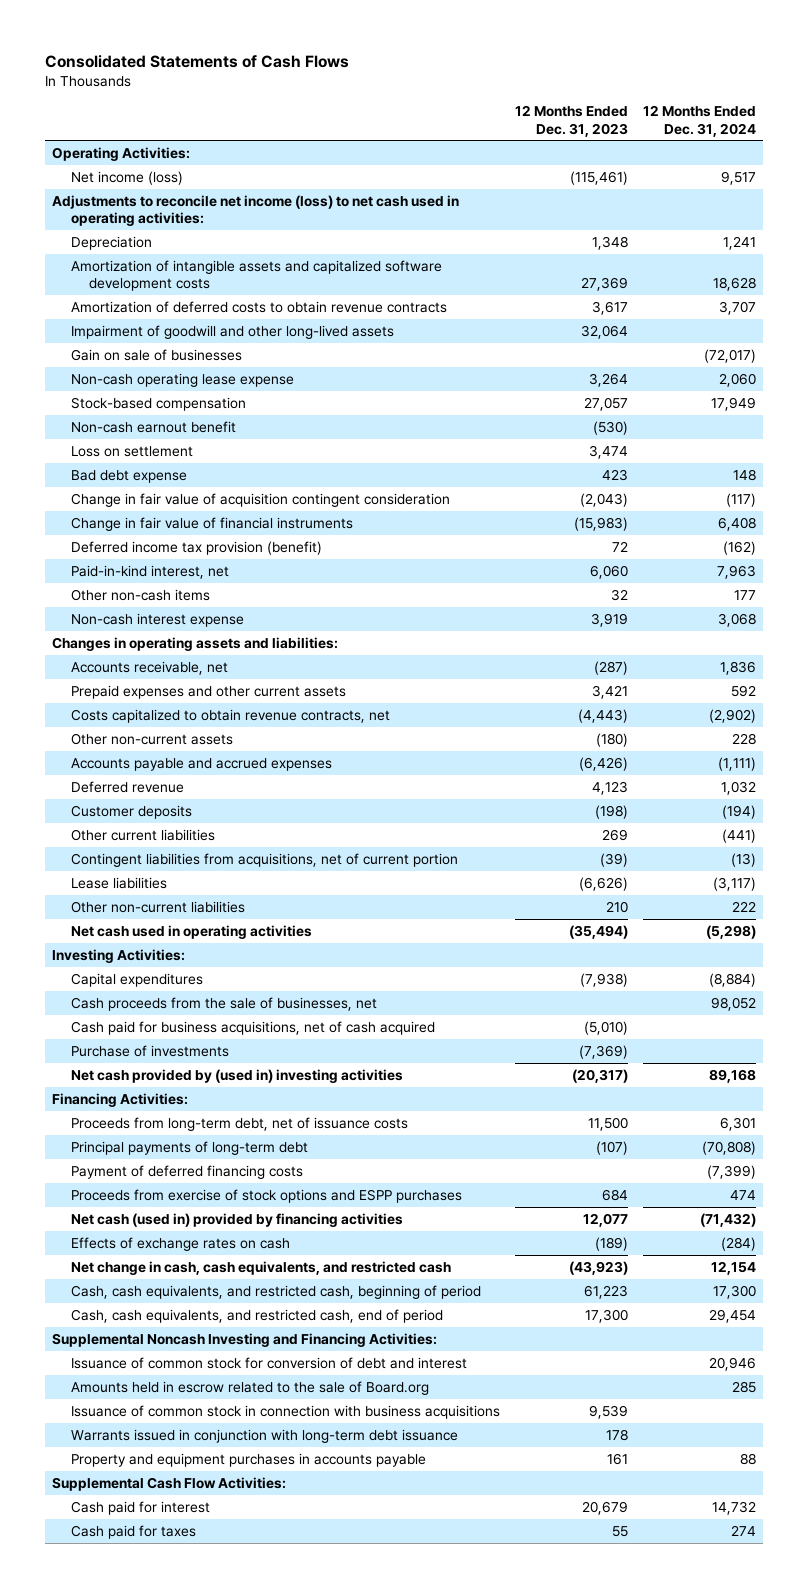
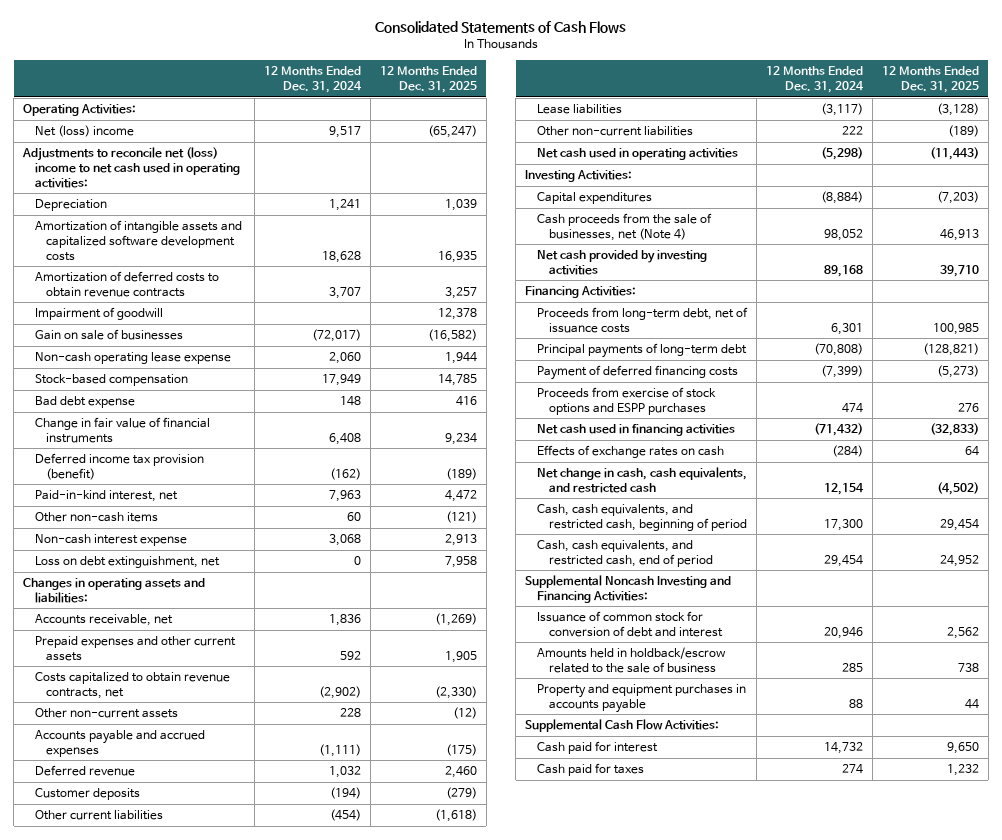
- | 12 Months Ended Dec. 31, 2023 | 12 Months Ended Dec. 31, 2024
+ | 12 Months Ended Dec. 31, 2024 | 12 Months Ended Dec. 31, 2025
- Net income (loss) | (115,461) | 9,517
- Adjustments to reconcile net income (loss) to net cash used in operating activities:
+ Net (loss) income | 9,517 | (65,247)
+ Adjustments to reconcile net (loss) income to net cash used in operating activities:
- Impairment of goodwill and other long-lived assets | 32,064 |
+ Impairment of goodwill | | 12,378
- Non-cash earnout benefit | (530) |
- Loss on settlement | 3,474 |
- Change in fair value of acquisition contingent consideration | (2,043) | (117)
- Other non-cash items | 32 | 177
+ Other non-cash items | 60 | (121)
+ Loss on debt extinguishment, net | 0 | 7,958
- Other current liabilities | 269 | (441)
- Contingent liabilities from acquisitions, net of current portion | (39) | (13)
+ Other current liabilities | (454) | (1,618)
- Cash proceeds from the sale of businesses, net | | 98,052
- Cash paid for business acquisitions, net of cash acquired | (5,010) |
- Purchase of investments | (7,369) |
- Net cash provided by (used in) investing activities | (20,317) | 89,168
+ Cash proceeds from the sale of businesses, net (Note 4) | 98,052 | 46,913
+ Net cash provided by investing activities | 89,168 | 39,710
- Net cash (used in) provided by financing activities | 12,077 | (71,432)
+ Net cash used in financing activities | (71,432) | (32,833)
- Amounts held in escrow related to the sale of Board.org | | 285
- Issuance of common stock in connection with business acquisitions | 9,539 |
- Warrants issued in conjunction with long-term debt issuance | 178 |
+ Amounts held in holdback/escrow related to the sale of business | 285 | 738

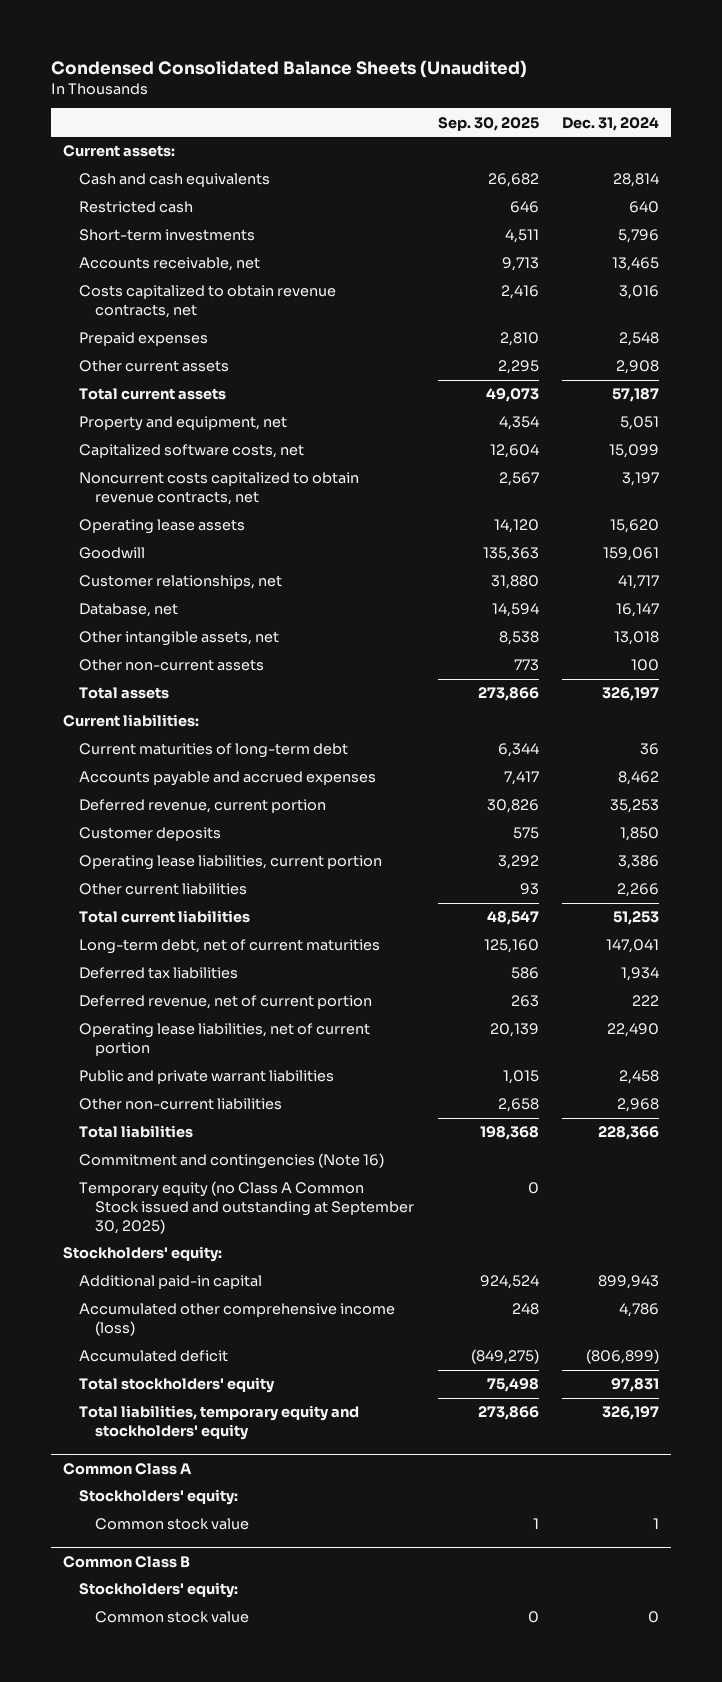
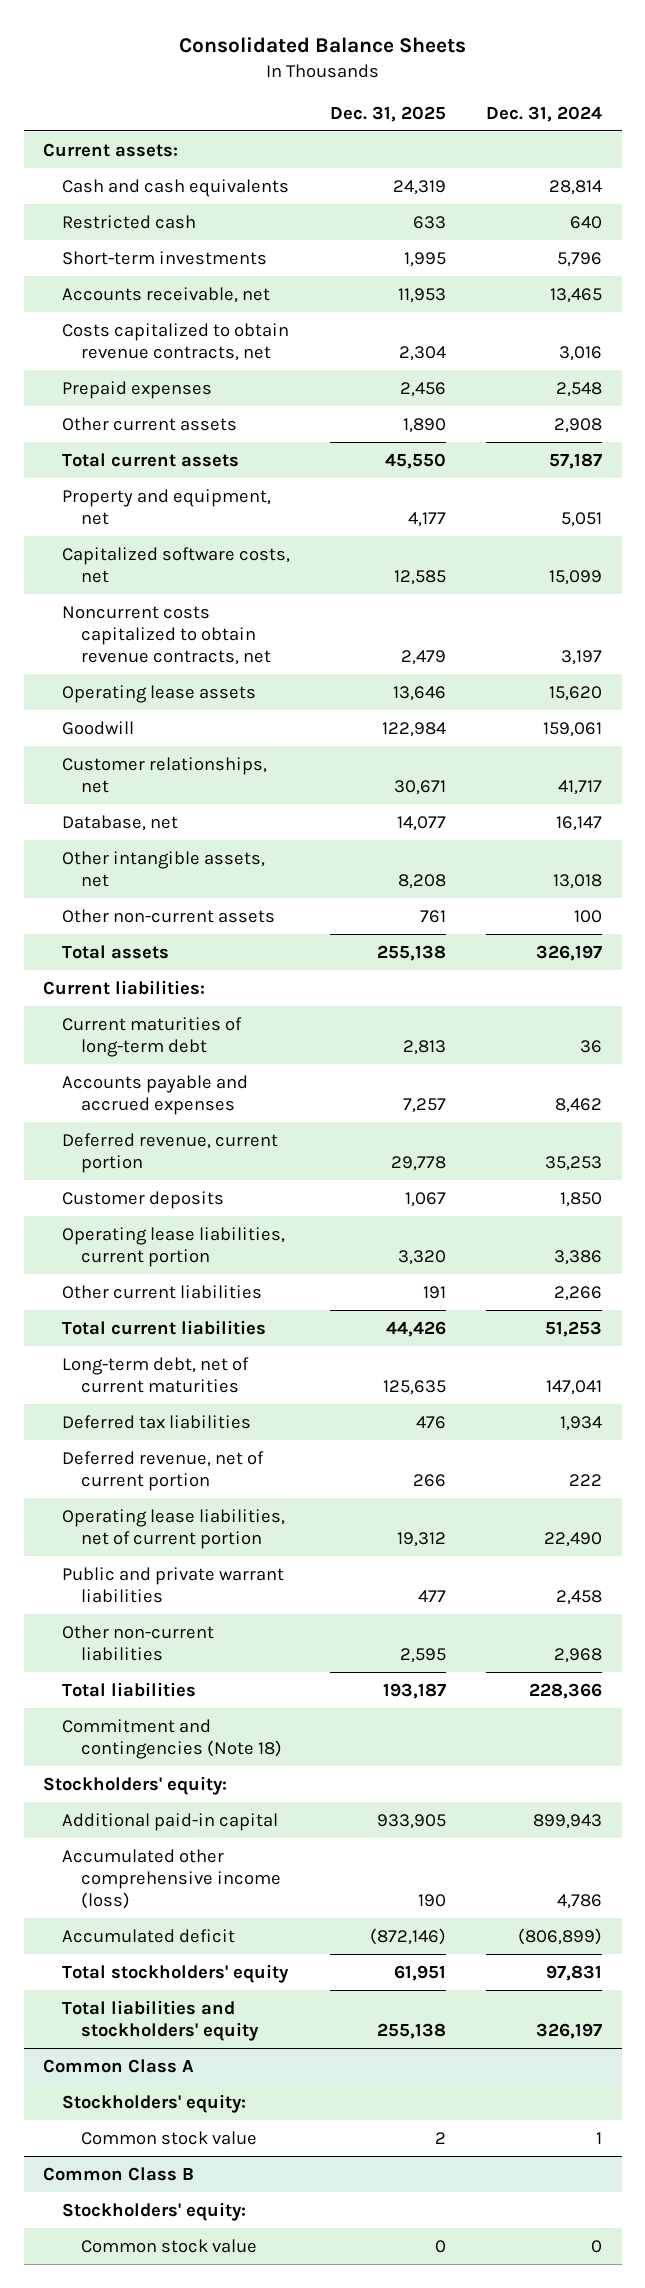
- Condensed Consolidated Balance Sheets (Unaudited)
+ Consolidated Balance Sheets
- | Sep. 30, 2025 | Dec. 31, 2024
+ | Dec. 31, 2025 | Dec. 31, 2024
- Commitment and contingencies (Note 16)
- Temporary equity (no Class A Common Stock issued and outstanding at September 30, 2025) | 0 |
+ Commitment and contingencies (Note 18)
- Total liabilities, temporary equity and stockholders' equity | 273,866 | 326,197
+ Total liabilities and stockholders' equity | 255,138 | 326,197

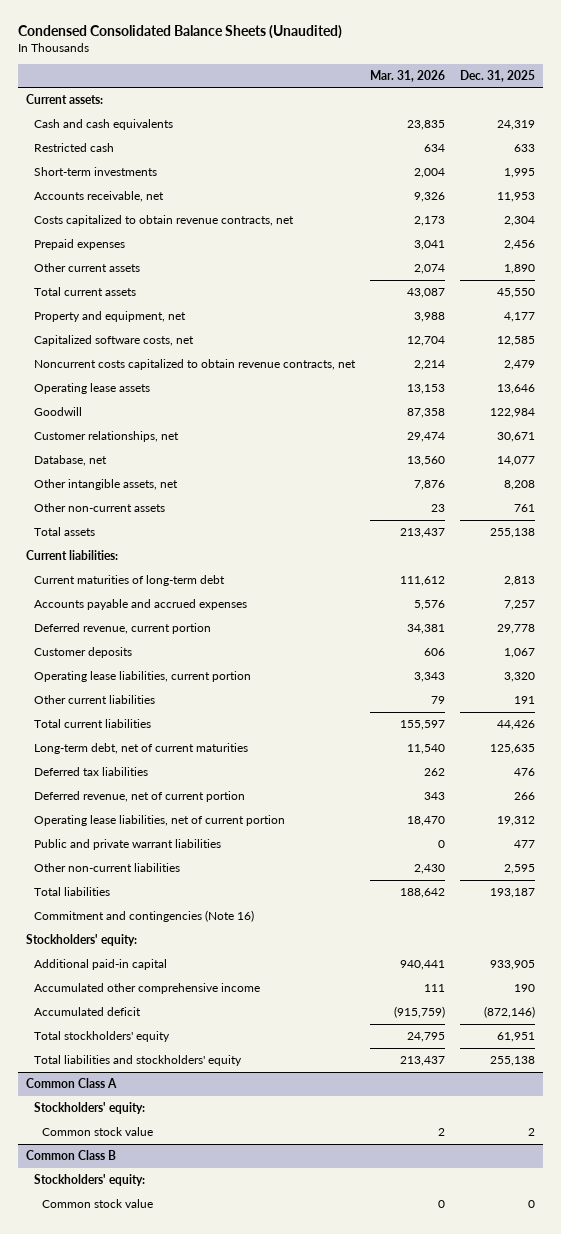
- Consolidated Balance Sheets
+ Condensed Consolidated Balance Sheets (Unaudited)
- | Dec. 31, 2025 | Dec. 31, 2024
+ | Mar. 31, 2026 | Dec. 31, 2025
- Commitment and contingencies (Note 18)
+ Commitment and contingencies (Note 16)
- Accumulated other comprehensive income (loss) | 190 | 4,786
+ Accumulated other comprehensive income | 111 | 190

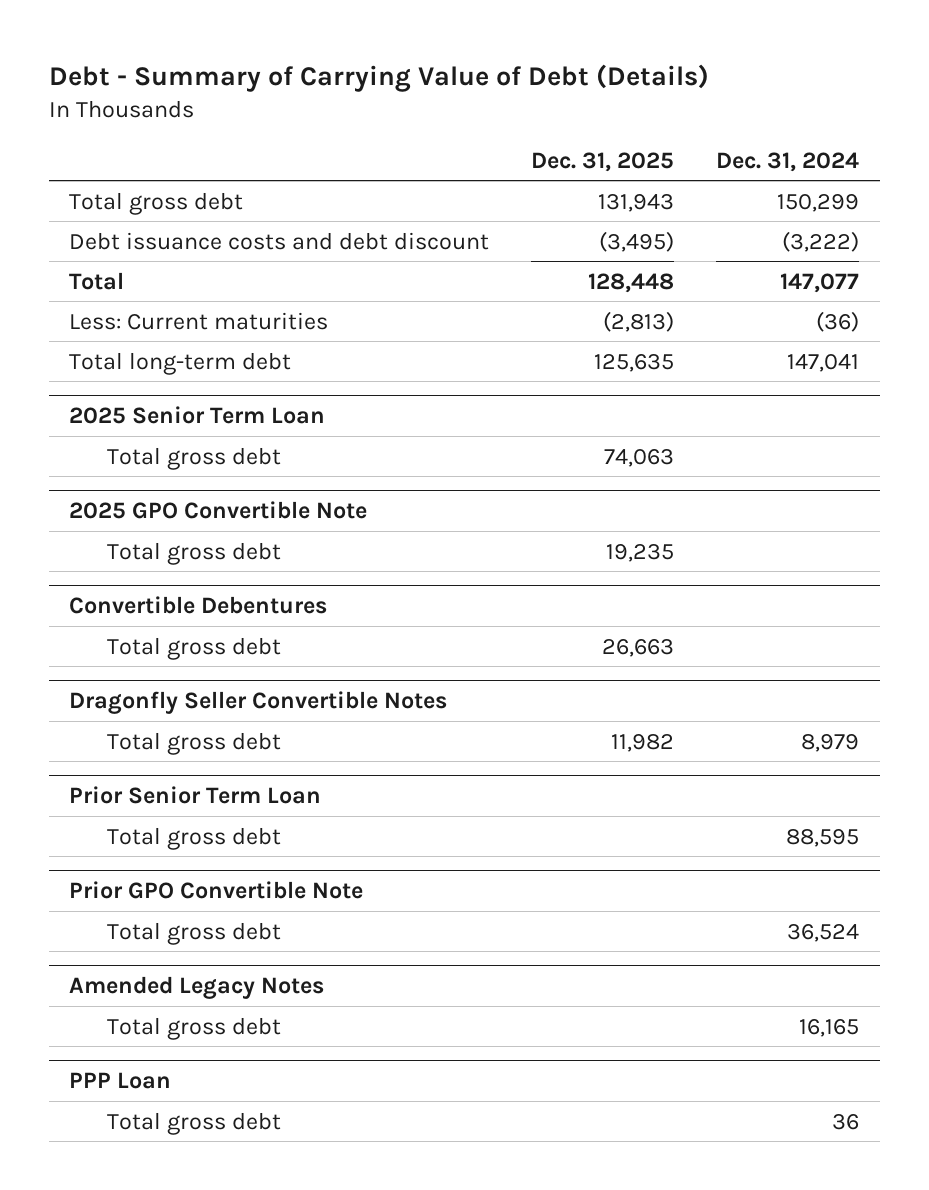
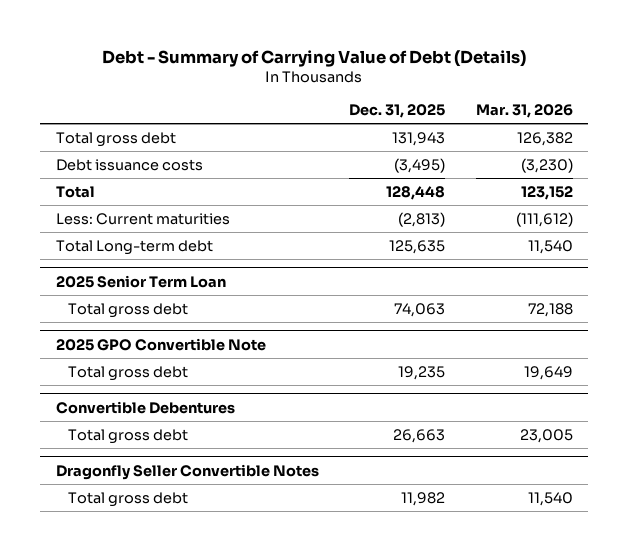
- | Dec. 31, 2025 | Dec. 31, 2024
+ | Dec. 31, 2025 | Mar. 31, 2026
- Debt issuance costs and debt discount | (3,495) | (3,222)
+ Debt issuance costs | (3,495) | (3,230)
- Total long-term debt | 125,635 | 147,041
+ Total Long-term debt | 125,635 | 11,540
- Prior Senior Term Loan
- Total gross debt | | 88,595
- Prior GPO Convertible Note
- Total gross debt | | 36,524
- Amended Legacy Notes
- Total gross debt | | 16,165
- PPP Loan
- Total gross debt | | 36

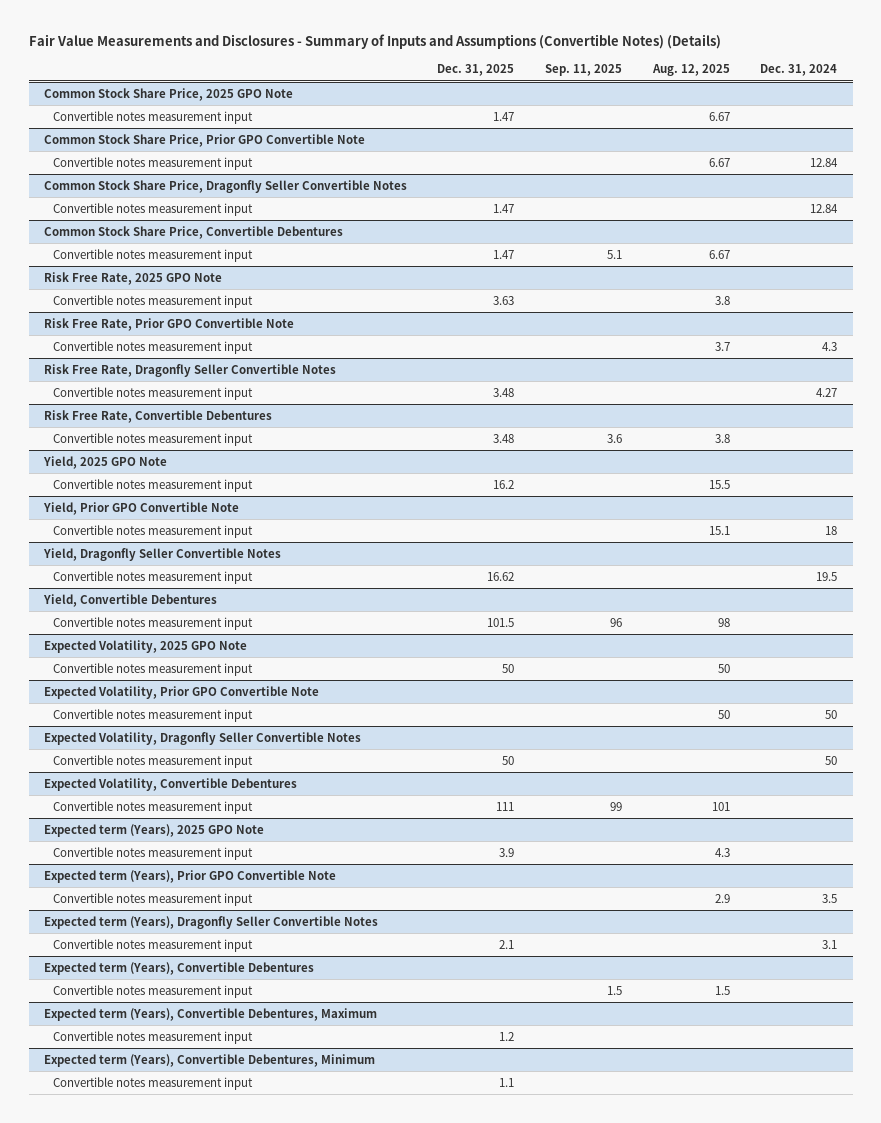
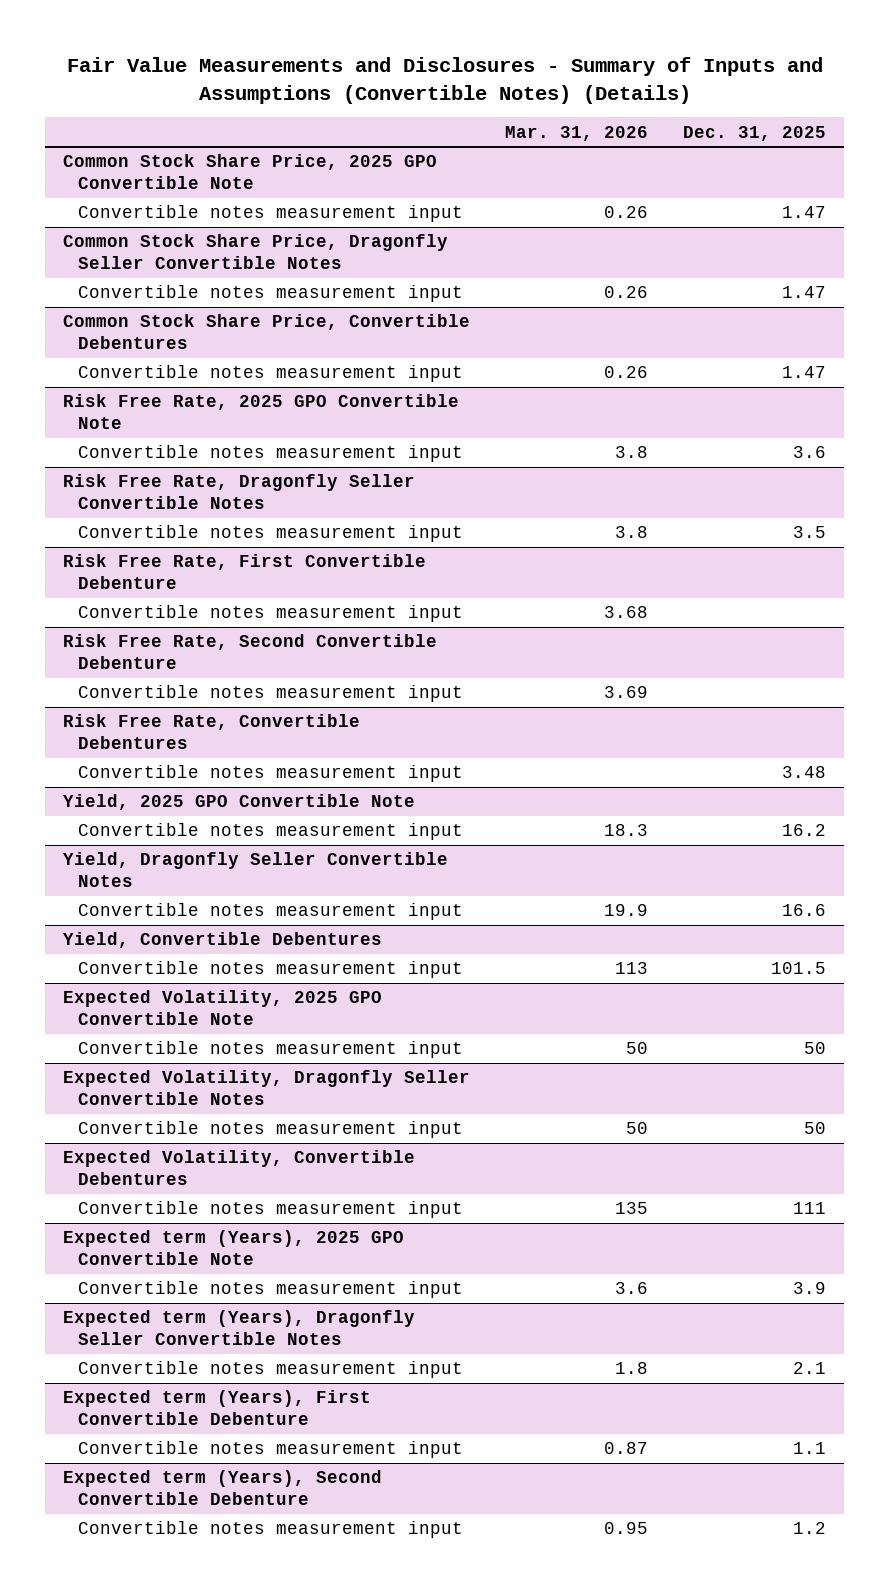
- | Dec. 31, 2025 | Sep. 11, 2025 | Aug. 12, 2025 | Dec. 31, 2024
+ | Mar. 31, 2026 | Dec. 31, 2025
- Common Stock Share Price, 2025 GPO Note
+ Common Stock Share Price, 2025 GPO Convertible Note
- Common Stock Share Price, Prior GPO Convertible Note
- Convertible notes measurement input | | | 6.67 | 12.84
- Risk Free Rate, 2025 GPO Note
- Convertible notes measurement input | 3.63 | | 3.8 |
- Risk Free Rate, Prior GPO Convertible Note
- Convertible notes measurement input | | | 3.7 | 4.3
+ Risk Free Rate, 2025 GPO Convertible Note
+ Convertible notes measurement input | 3.8 | 3.6
@ Risk Free Rate, Dragonfly Seller Convertible Notes
- Convertible notes measurement input | 3.48 | | | 4.27
+ Convertible notes measurement input | 3.8 | 3.5
+ Risk Free Rate, First Convertible Debenture
+ Convertible notes measurement input | 3.68 |
+ Risk Free Rate, Second Convertible Debenture
+ Convertible notes measurement input | 3.69 |
- Yield, 2025 GPO Note
+ Yield, 2025 GPO Convertible Note
- Yield, Prior GPO Convertible Note
- Convertible notes measurement input | | | 15.1 | 18
@ Yield, Dragonfly Seller Convertible Notes
- Convertible notes measurement input | 16.62 | | | 19.5
+ Convertible notes measurement input | 19.9 | 16.6
- Expected Volatility, 2025 GPO Note
+ Expected Volatility, 2025 GPO Convertible Note
- Expected Volatility, Prior GPO Convertible Note
- Convertible notes measurement input | | | 50 | 50
- Expected term (Years), 2025 GPO Note
+ Expected term (Years), 2025 GPO Convertible Note
- Expected term (Years), Prior GPO Convertible Note
- Convertible notes measurement input | | | 2.9 | 3.5
- Expected term (Years), Convertible Debentures
- Convertible notes measurement input | | 1.5 | 1.5 |
- Expected term (Years), Convertible Debentures, Maximum
- Convertible notes measurement input | 1.2 | | |
- Expected term (Years), Convertible Debentures, Minimum
+ Expected term (Years), First Convertible Debenture
+ Expected term (Years), Second Convertible Debenture
+ Convertible notes measurement input | 0.95 | 1.2

